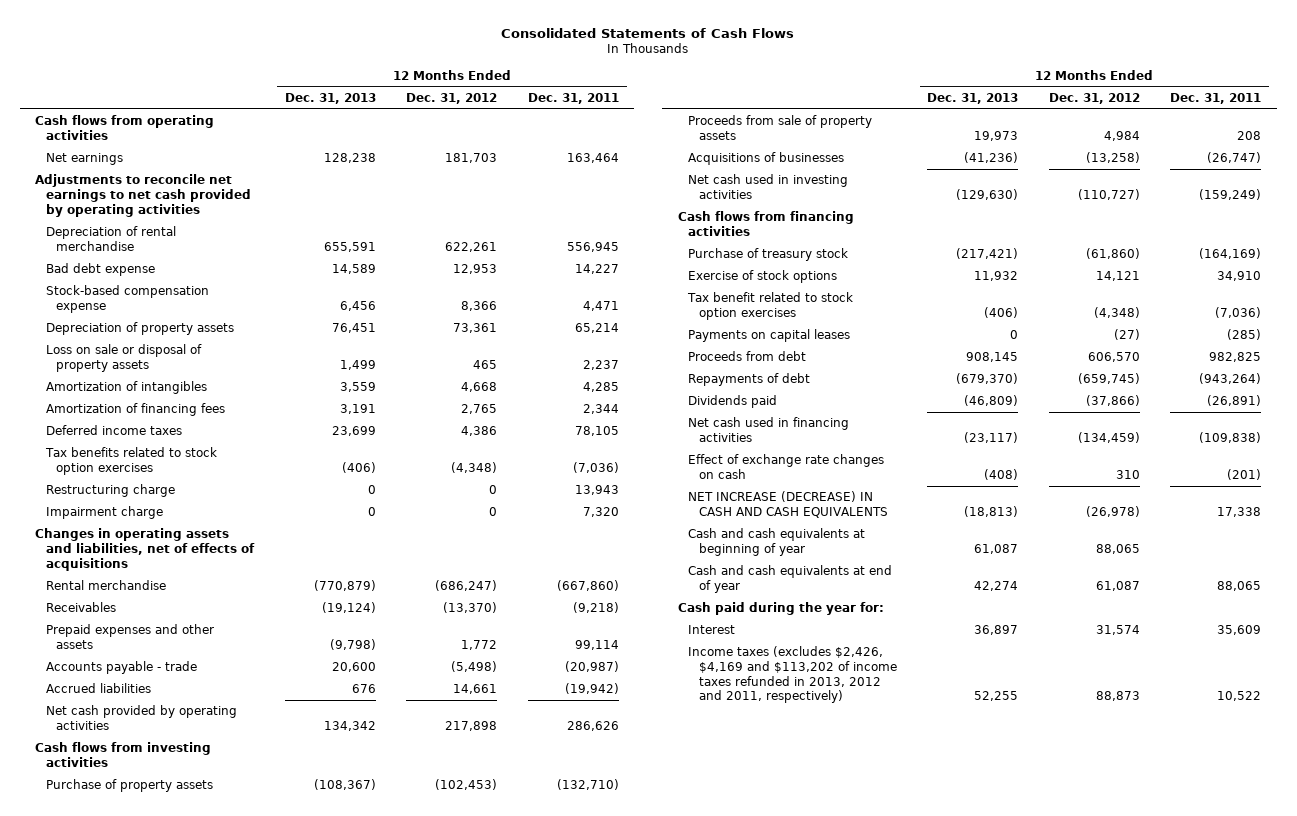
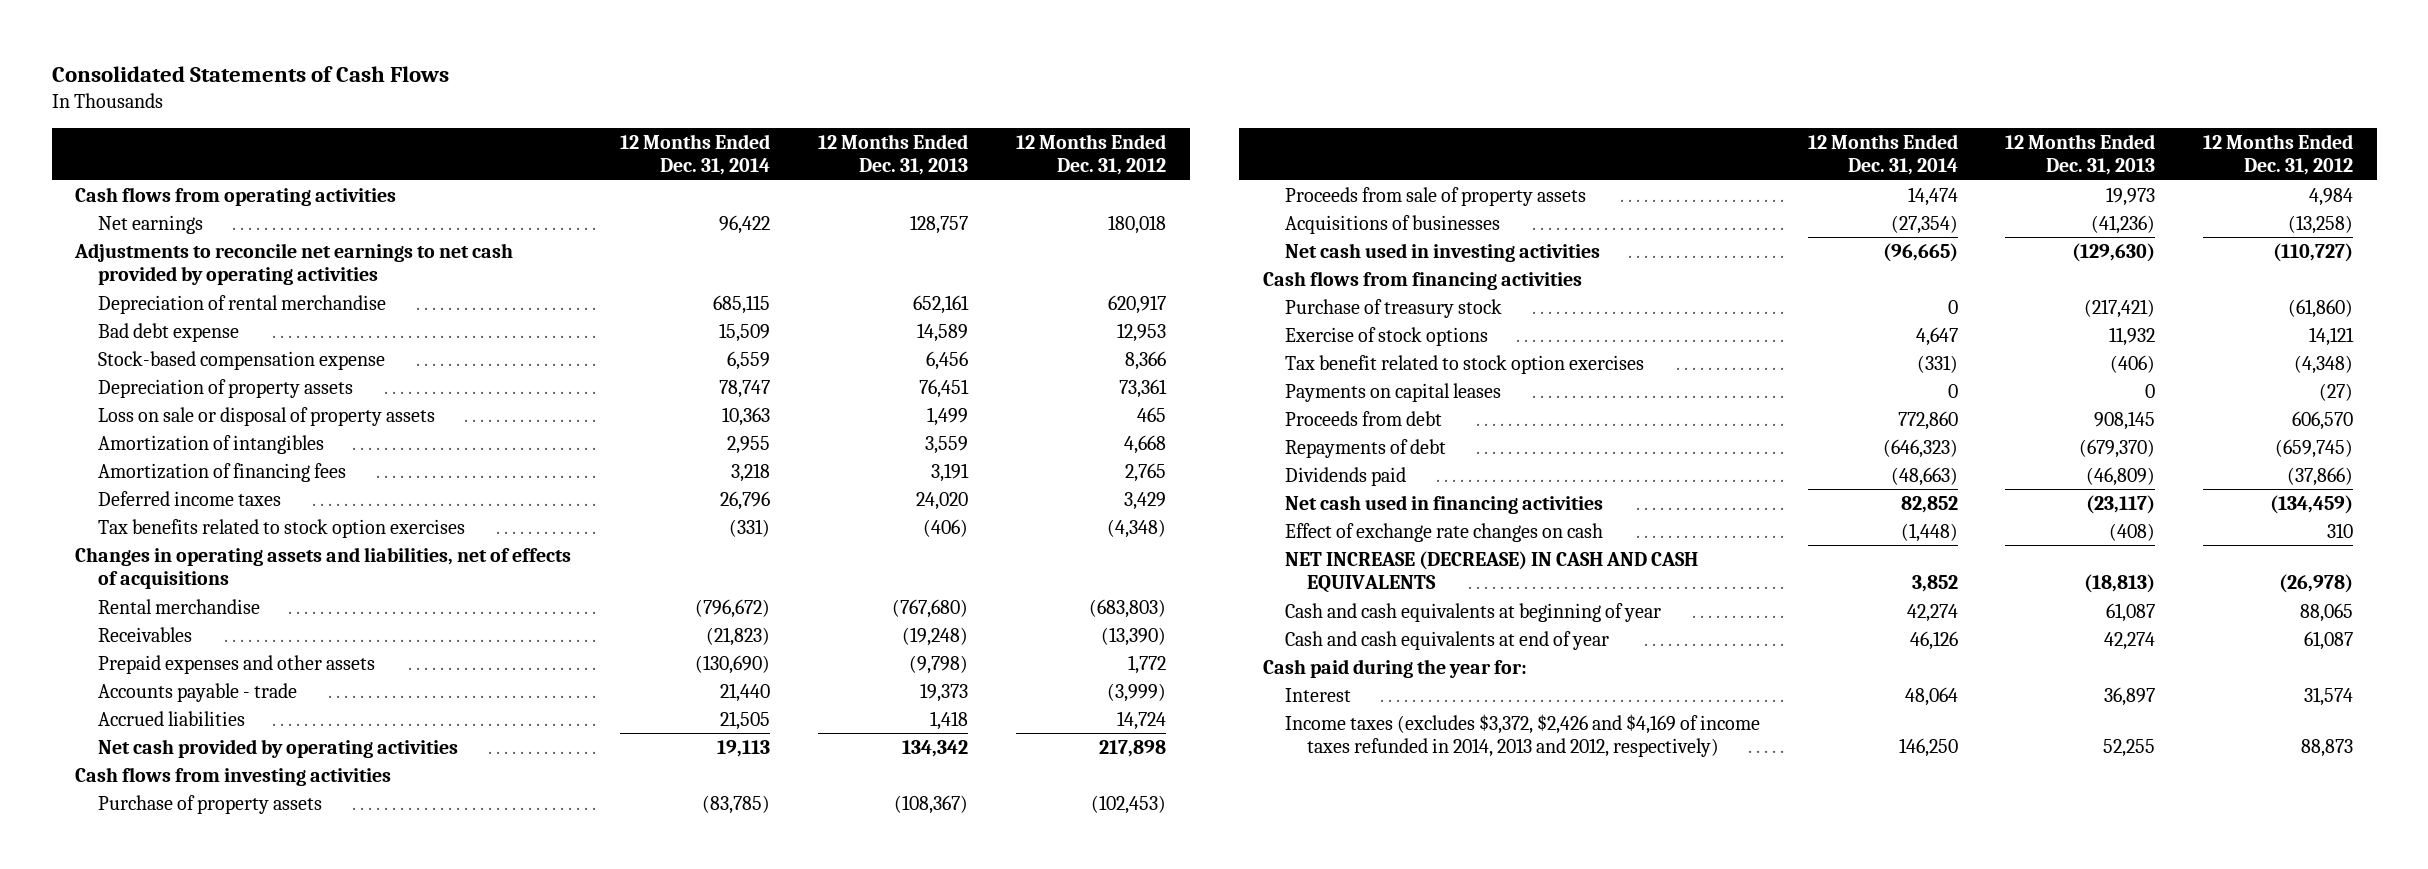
- | 12 Months Ended Dec. 31, 2013 | 12 Months Ended Dec. 31, 2012 | 12 Months Ended Dec. 31, 2011
+ | 12 Months Ended Dec. 31, 2014 | 12 Months Ended Dec. 31, 2013 | 12 Months Ended Dec. 31, 2012
- Net earnings | 128,238 | 181,703 | 163,464
+ Net earnings | 96,422 | 128,757 | 180,018
- Depreciation of rental merchandise | 655,591 | 622,261 | 556,945
+ Depreciation of rental merchandise | 685,115 | 652,161 | 620,917
- Deferred income taxes | 23,699 | 4,386 | 78,105
+ Deferred income taxes | 26,796 | 24,020 | 3,429
- Restructuring charge | 0 | 0 | 13,943
- Impairment charge | 0 | 0 | 7,320
- Rental merchandise | (770,879) | (686,247) | (667,860)
- Receivables | (19,124) | (13,370) | (9,218)
+ Rental merchandise | (796,672) | (767,680) | (683,803)
+ Receivables | (21,823) | (19,248) | (13,390)
- Accounts payable - trade | 20,600 | (5,498) | (20,987)
- Accrued liabilities | 676 | 14,661 | (19,942)
+ Accounts payable - trade | 21,440 | 19,373 | (3,999)
+ Accrued liabilities | 21,505 | 1,418 | 14,724
- Income taxes (excludes $2,426, $4,169 and $113,202 of income taxes refunded in 2013, 2012 and 2011, respectively) | 52,255 | 88,873 | 10,522
+ Income taxes (excludes $3,372, $2,426 and $4,169 of income taxes refunded in 2014, 2013 and 2012, respectively) | 146,250 | 52,255 | 88,873

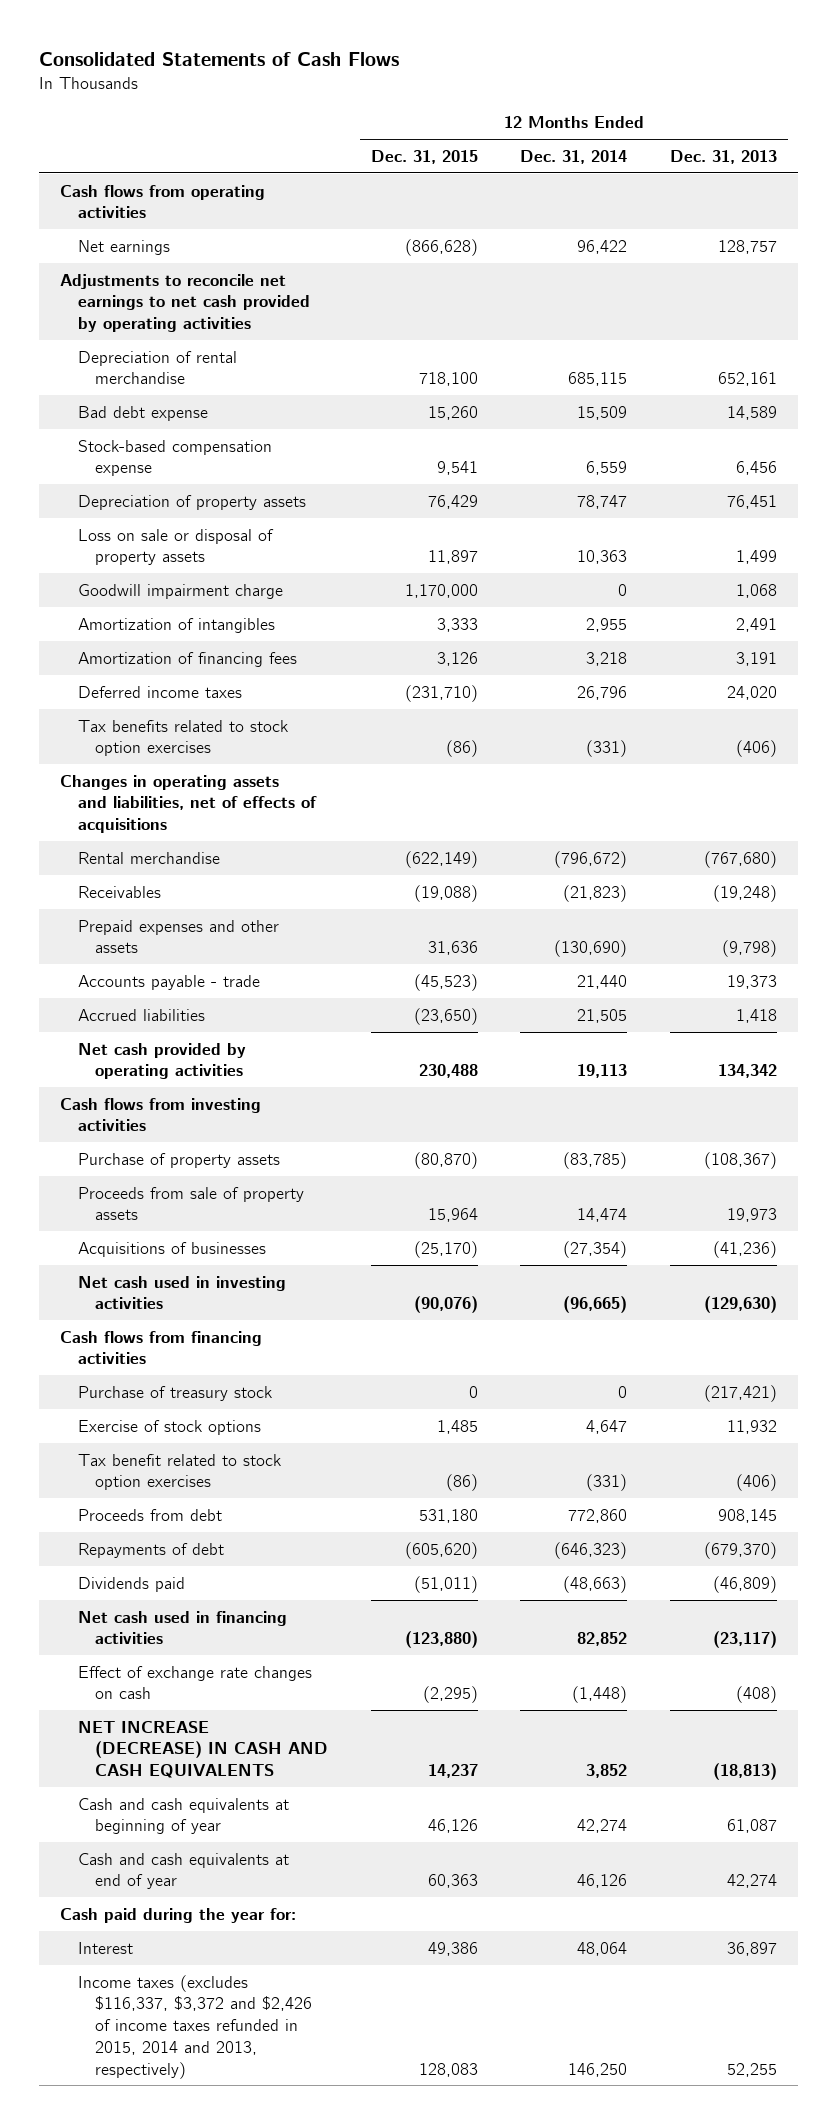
- | 12 Months Ended Dec. 31, 2014 | 12 Months Ended Dec. 31, 2013 | 12 Months Ended Dec. 31, 2012
+ | 12 Months Ended Dec. 31, 2015 | 12 Months Ended Dec. 31, 2014 | 12 Months Ended Dec. 31, 2013
- Amortization of intangibles | 2,955 | 3,559 | 4,668
+ Goodwill impairment charge | 1,170,000 | 0 | 1,068
+ Amortization of intangibles | 3,333 | 2,955 | 2,491
- Payments on capital leases | 0 | 0 | (27)
- Income taxes (excludes $3,372, $2,426 and $4,169 of income taxes refunded in 2014, 2013 and 2012, respectively) | 146,250 | 52,255 | 88,873
+ Income taxes (excludes $116,337, $3,372 and $2,426 of income taxes refunded in 2015, 2014 and 2013, respectively) | 128,083 | 146,250 | 52,255

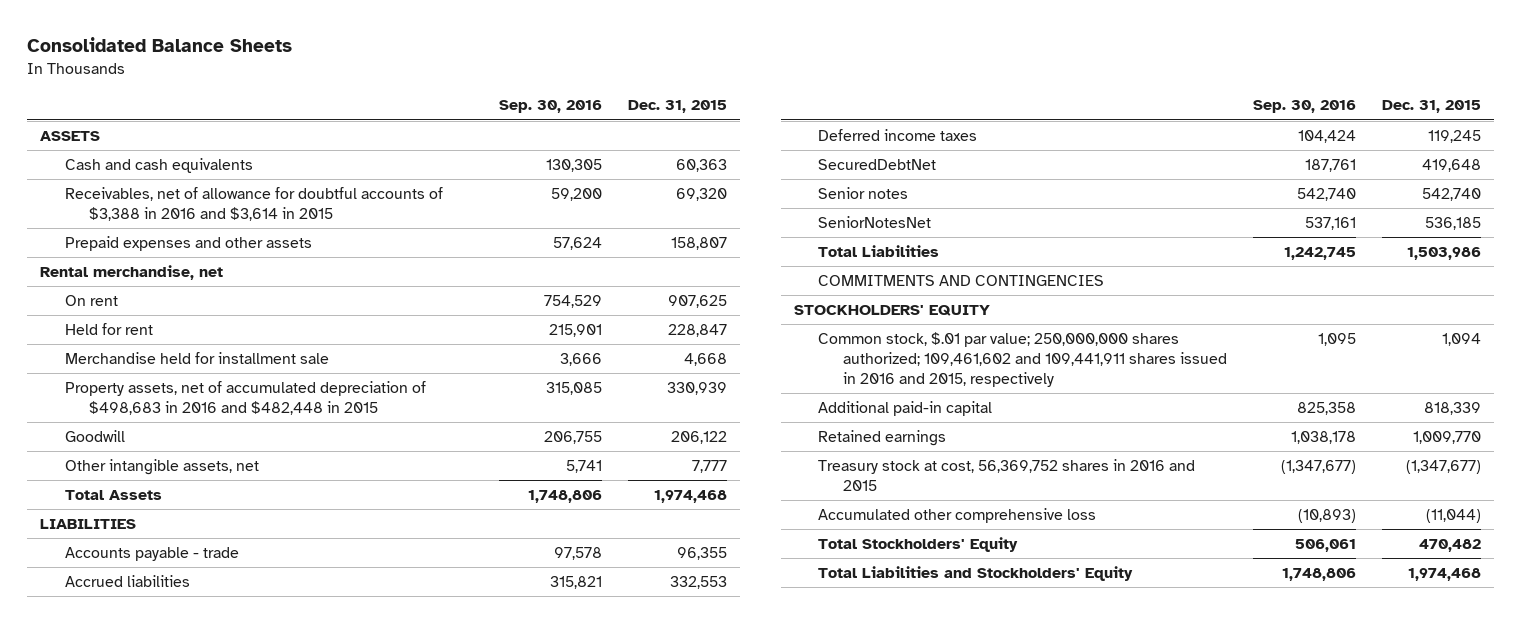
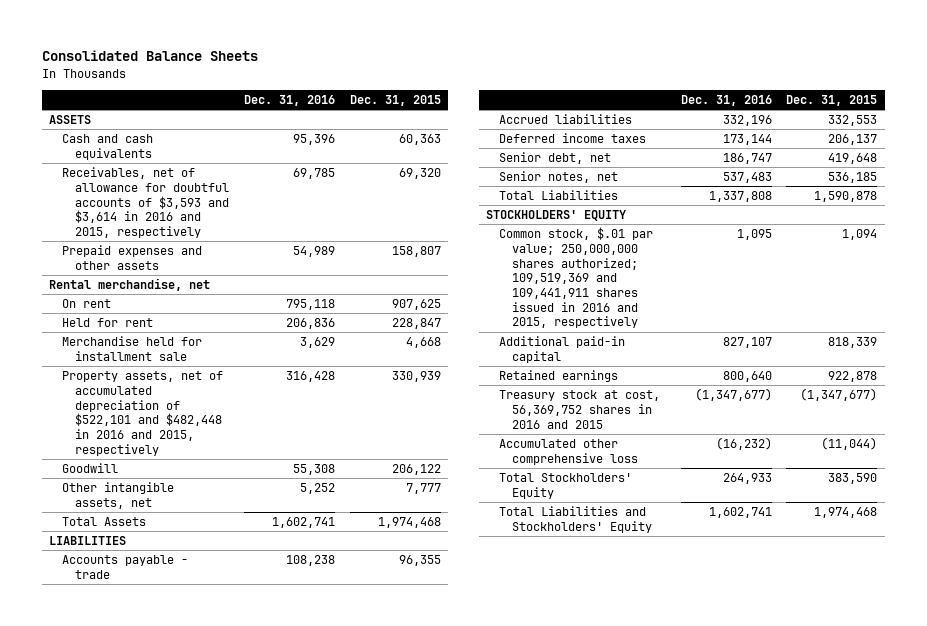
- | Sep. 30, 2016 | Dec. 31, 2015
+ | Dec. 31, 2016 | Dec. 31, 2015
- Receivables, net of allowance for doubtful accounts of $3,388 in 2016 and $3,614 in 2015 | 59,200 | 69,320
+ Receivables, net of allowance for doubtful accounts of $3,593 and $3,614 in 2016 and 2015, respectively | 69,785 | 69,320
- Property assets, net of accumulated depreciation of $498,683 in 2016 and $482,448 in 2015 | 315,085 | 330,939
+ Property assets, net of accumulated depreciation of $522,101 and $482,448 in 2016 and 2015, respectively | 316,428 | 330,939
- Deferred income taxes | 104,424 | 119,245
- SecuredDebtNet | 187,761 | 419,648
- Senior notes | 542,740 | 542,740
- SeniorNotesNet | 537,161 | 536,185
- Total Liabilities | 1,242,745 | 1,503,986
- COMMITMENTS AND CONTINGENCIES
+ Deferred income taxes | 173,144 | 206,137
+ Senior debt, net | 186,747 | 419,648
+ Senior notes, net | 537,483 | 536,185
+ Total Liabilities | 1,337,808 | 1,590,878
- Common stock, $.01 par value; 250,000,000 shares authorized; 109,461,602 and 109,441,911 shares issued in 2016 and 2015, respectively | 1,095 | 1,094
+ Common stock, $.01 par value; 250,000,000 shares authorized; 109,519,369 and 109,441,911 shares issued in 2016 and 2015, respectively | 1,095 | 1,094
- Retained earnings | 1,038,178 | 1,009,770
+ Retained earnings | 800,640 | 922,878
- Total Stockholders' Equity | 506,061 | 470,482
+ Total Stockholders' Equity | 264,933 | 383,590

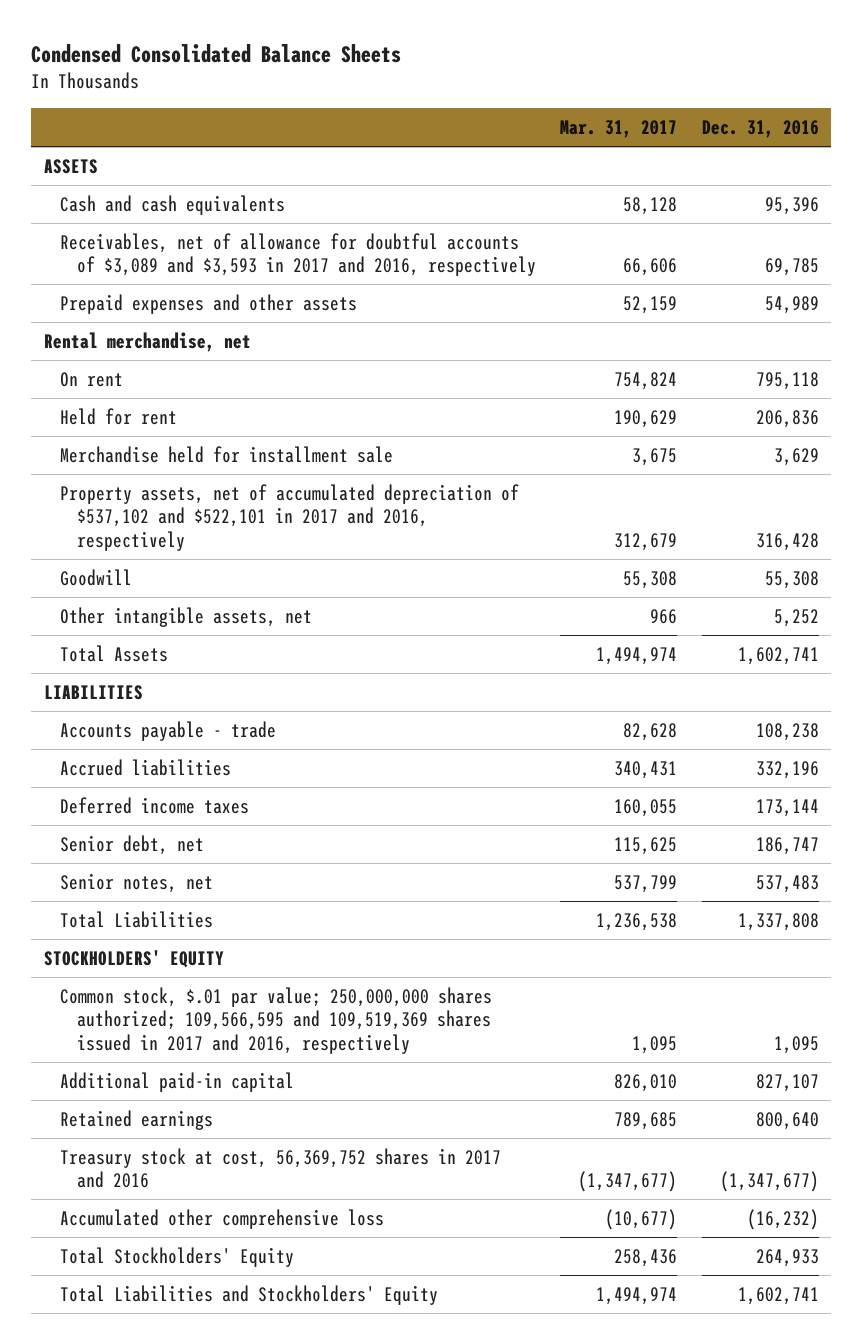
- Consolidated Balance Sheets
+ Condensed Consolidated Balance Sheets
- | Dec. 31, 2016 | Dec. 31, 2015
+ | Mar. 31, 2017 | Dec. 31, 2016
- Receivables, net of allowance for doubtful accounts of $3,593 and $3,614 in 2016 and 2015, respectively | 69,785 | 69,320
+ Receivables, net of allowance for doubtful accounts of $3,089 and $3,593 in 2017 and 2016, respectively | 66,606 | 69,785
- Property assets, net of accumulated depreciation of $522,101 and $482,448 in 2016 and 2015, respectively | 316,428 | 330,939
+ Property assets, net of accumulated depreciation of $537,102 and $522,101 in 2017 and 2016, respectively | 312,679 | 316,428
- Common stock, $.01 par value; 250,000,000 shares authorized; 109,519,369 and 109,441,911 shares issued in 2016 and 2015, respectively | 1,095 | 1,094
+ Common stock, $.01 par value; 250,000,000 shares authorized; 109,566,595 and 109,519,369 shares issued in 2017 and 2016, respectively | 1,095 | 1,095
- Treasury stock at cost, 56,369,752 shares in 2016 and 2015 | (1,347,677) | (1,347,677)
+ Treasury stock at cost, 56,369,752 shares in 2017 and 2016 | (1,347,677) | (1,347,677)

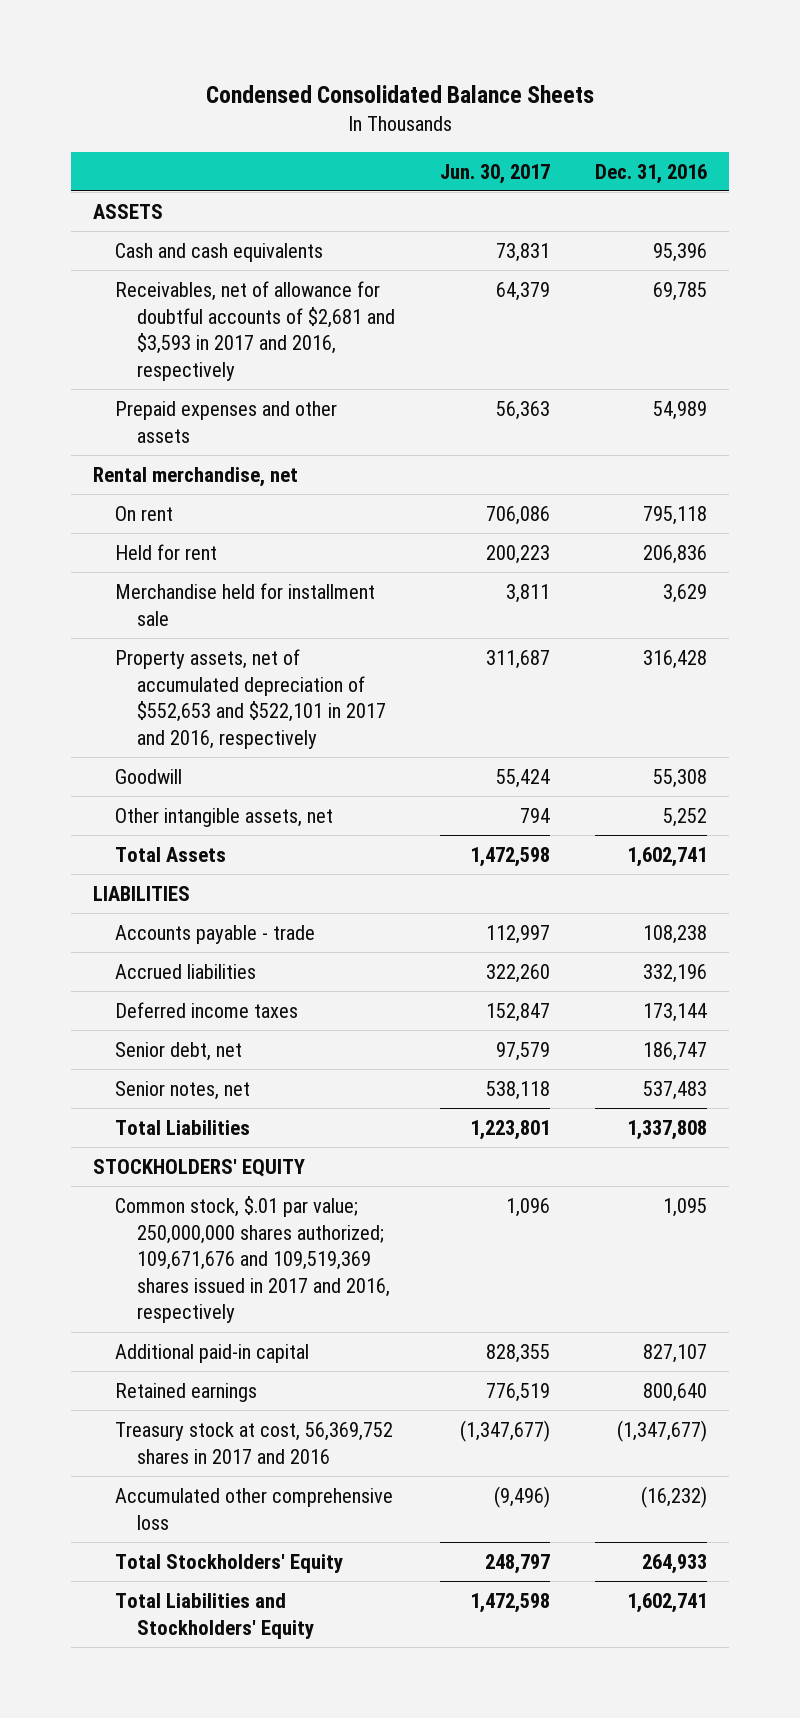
- | Mar. 31, 2017 | Dec. 31, 2016
+ | Jun. 30, 2017 | Dec. 31, 2016
- Receivables, net of allowance for doubtful accounts of $3,089 and $3,593 in 2017 and 2016, respectively | 66,606 | 69,785
+ Receivables, net of allowance for doubtful accounts of $2,681 and $3,593 in 2017 and 2016, respectively | 64,379 | 69,785
- Property assets, net of accumulated depreciation of $537,102 and $522,101 in 2017 and 2016, respectively | 312,679 | 316,428
+ Property assets, net of accumulated depreciation of $552,653 and $522,101 in 2017 and 2016, respectively | 311,687 | 316,428
- Common stock, $.01 par value; 250,000,000 shares authorized; 109,566,595 and 109,519,369 shares issued in 2017 and 2016, respectively | 1,095 | 1,095
+ Common stock, $.01 par value; 250,000,000 shares authorized; 109,671,676 and 109,519,369 shares issued in 2017 and 2016, respectively | 1,096 | 1,095

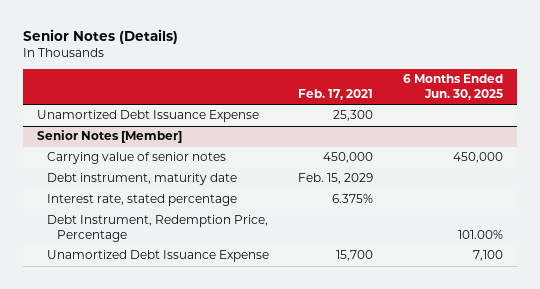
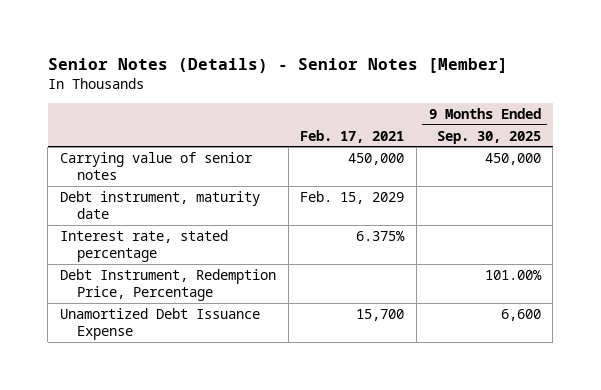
- Senior Notes (Details)
+ Senior Notes (Details) - Senior Notes [Member]
- | Feb. 17, 2021 | 6 Months Ended Jun. 30, 2025
+ | Feb. 17, 2021 | 9 Months Ended Sep. 30, 2025
- Unamortized Debt Issuance Expense | 25,300 |
- Senior Notes [Member]

